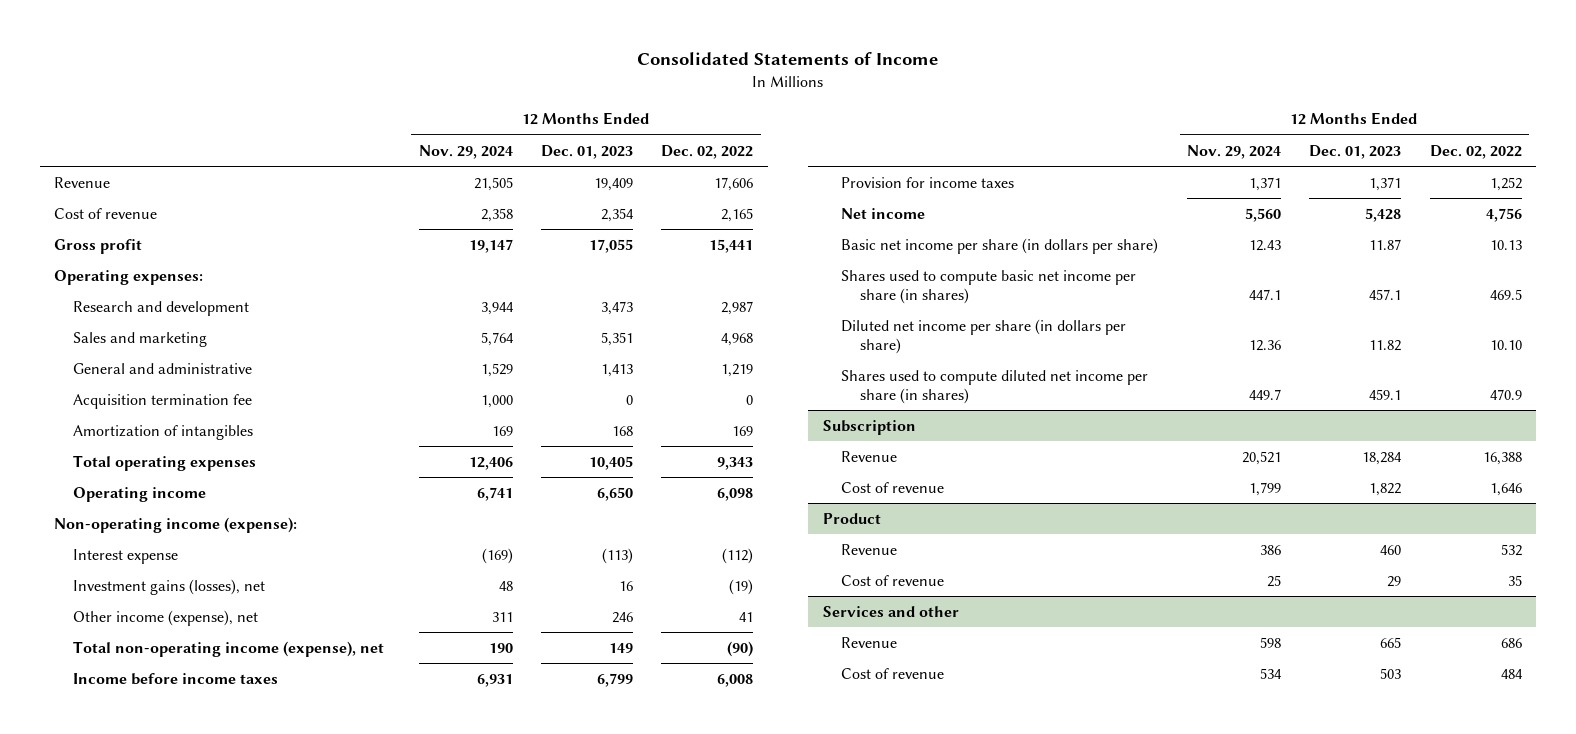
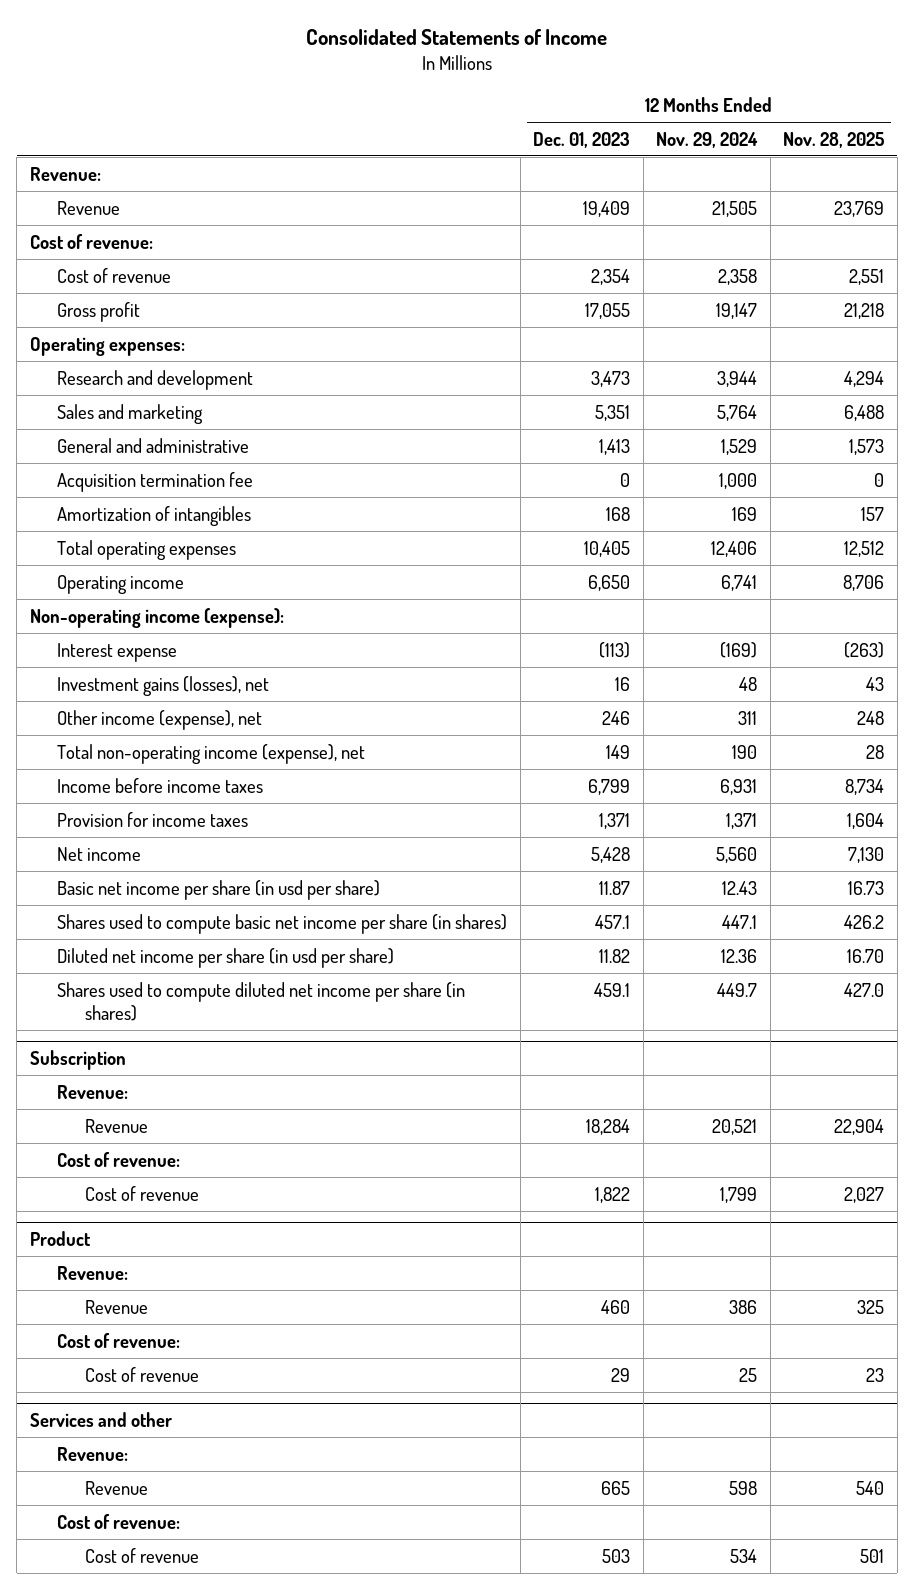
- | 12 Months Ended Nov. 29, 2024 | 12 Months Ended Dec. 01, 2023 | 12 Months Ended Dec. 02, 2022
+ | 12 Months Ended Dec. 01, 2023 | 12 Months Ended Nov. 29, 2024 | 12 Months Ended Nov. 28, 2025
+ Revenue:
+ Cost of revenue:
- Basic net income per share (in dollars per share) | 12.43 | 11.87 | 10.13
+ Basic net income per share (in usd per share) | 11.87 | 12.43 | 16.73
- Diluted net income per share (in dollars per share) | 12.36 | 11.82 | 10.10
+ Diluted net income per share (in usd per share) | 11.82 | 12.36 | 16.70
@ Subscription
+ Revenue:
+ Cost of revenue:
@ Product
+ Revenue:
+ Cost of revenue:
@ Services and other
+ Revenue:
+ Cost of revenue:

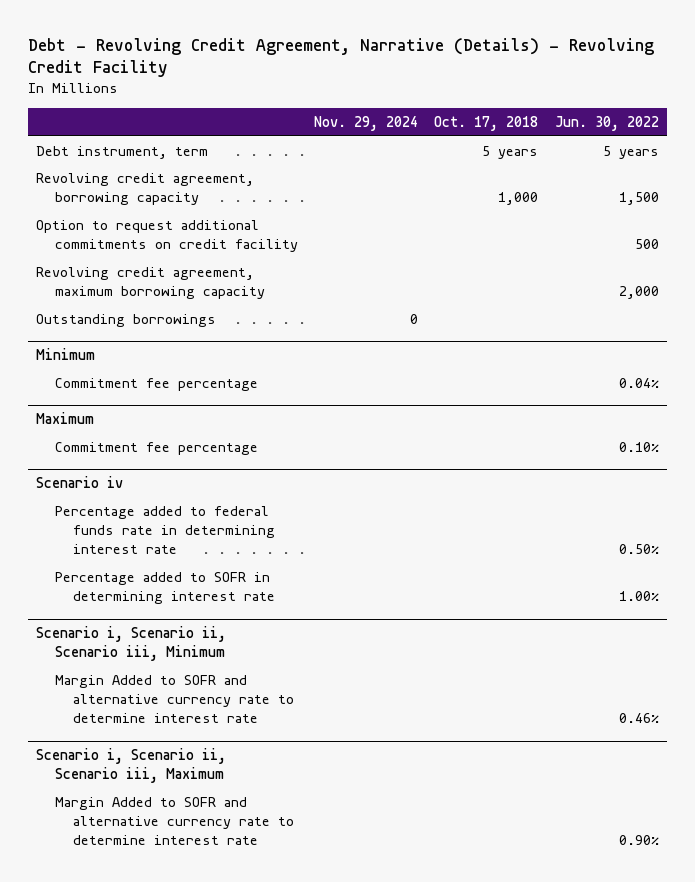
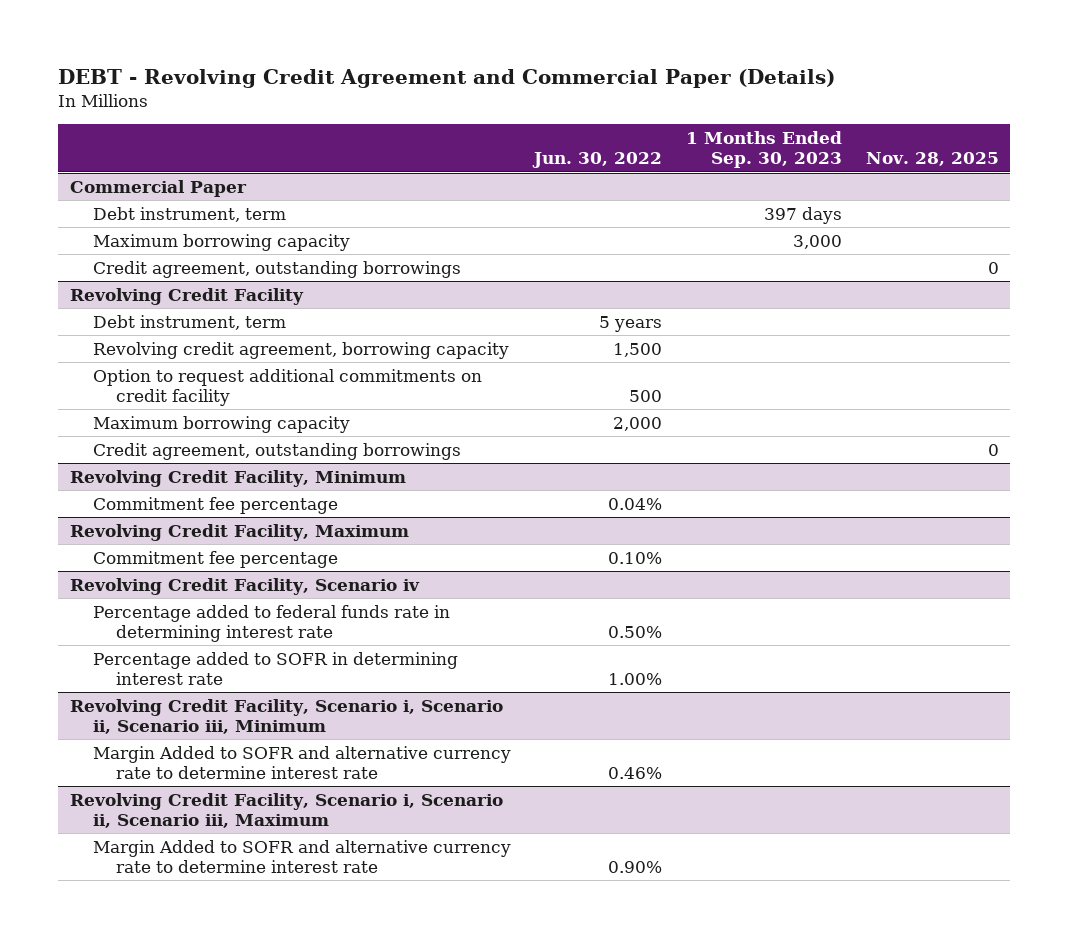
- Debt - Revolving Credit Agreement, Narrative (Details) - Revolving Credit Facility
+ DEBT - Revolving Credit Agreement and Commercial Paper (Details)
- | Nov. 29, 2024 | Oct. 17, 2018 | Jun. 30, 2022
+ | Jun. 30, 2022 | 1 Months Ended Sep. 30, 2023 | Nov. 28, 2025
+ Commercial Paper
+ Debt instrument, term | | 397 days |
+ Maximum borrowing capacity | | 3,000 |
+ Credit agreement, outstanding borrowings | | | 0
+ Revolving Credit Facility
- Revolving credit agreement, maximum borrowing capacity | | | 2,000
- Outstanding borrowings | 0 | |
- Minimum
+ Maximum borrowing capacity | 2,000 | |
+ Credit agreement, outstanding borrowings | | | 0
+ Revolving Credit Facility, Minimum
- Maximum
+ Revolving Credit Facility, Maximum
- Scenario iv
+ Revolving Credit Facility, Scenario iv
- Scenario i, Scenario ii, Scenario iii, Minimum
+ Revolving Credit Facility, Scenario i, Scenario ii, Scenario iii, Minimum
- Scenario i, Scenario ii, Scenario iii, Maximum
+ Revolving Credit Facility, Scenario i, Scenario ii, Scenario iii, Maximum

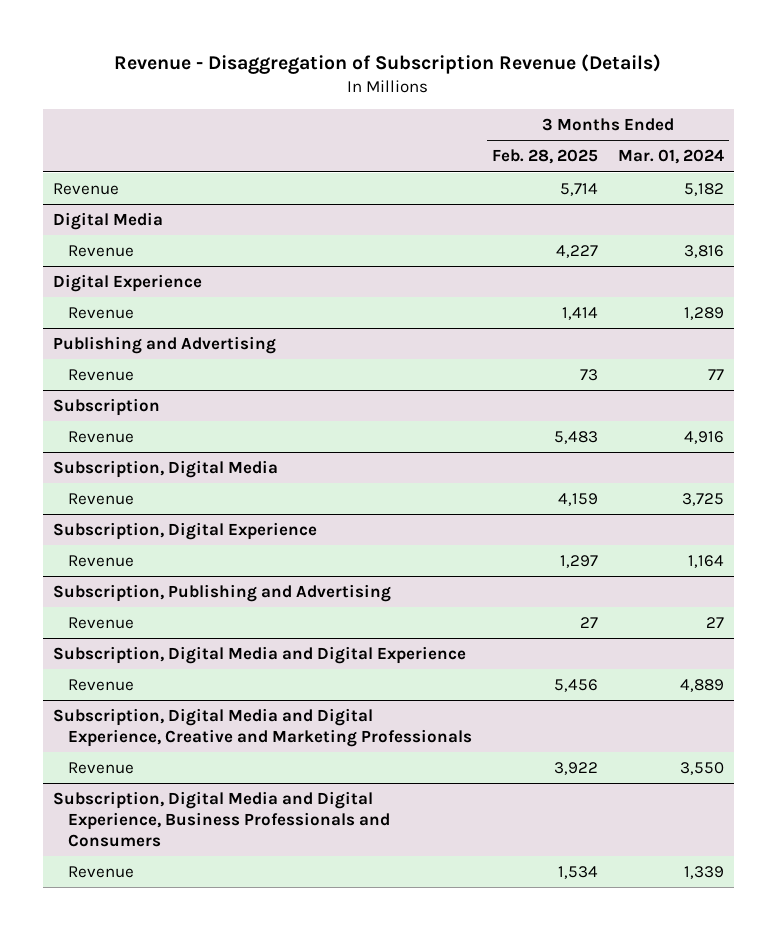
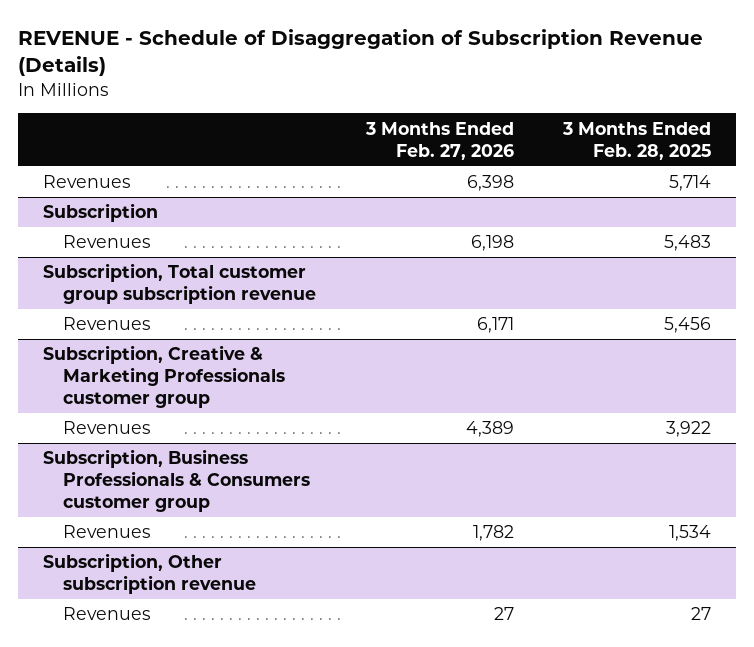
- Revenue - Disaggregation of Subscription Revenue (Details)
+ REVENUE - Schedule of Disaggregation of Subscription Revenue (Details)
- | 3 Months Ended Feb. 28, 2025 | 3 Months Ended Mar. 01, 2024
+ | 3 Months Ended Feb. 27, 2026 | 3 Months Ended Feb. 28, 2025
- Revenue | 5,714 | 5,182
- Digital Media
- Revenue | 4,227 | 3,816
- Digital Experience
- Revenue | 1,414 | 1,289
- Publishing and Advertising
- Revenue | 73 | 77
+ Revenues | 6,398 | 5,714
@ Subscription
- Revenue | 5,483 | 4,916
- Subscription, Digital Media
- Revenue | 4,159 | 3,725
- Subscription, Digital Experience
- Revenue | 1,297 | 1,164
- Subscription, Publishing and Advertising
- Revenue | 27 | 27
- Subscription, Digital Media and Digital Experience
- Revenue | 5,456 | 4,889
- Subscription, Digital Media and Digital Experience, Creative and Marketing Professionals
- Revenue | 3,922 | 3,550
- Subscription, Digital Media and Digital Experience, Business Professionals and Consumers
- Revenue | 1,534 | 1,339
@ Subscription
+ Revenues | 6,198 | 5,483
+ Subscription, Total customer group subscription revenue
+ Revenues | 6,171 | 5,456
+ Subscription, Creative & Marketing Professionals customer group
+ Revenues | 4,389 | 3,922
+ Subscription, Business Professionals & Consumers customer group
+ Revenues | 1,782 | 1,534
+ Subscription, Other subscription revenue
+ Revenues | 27 | 27

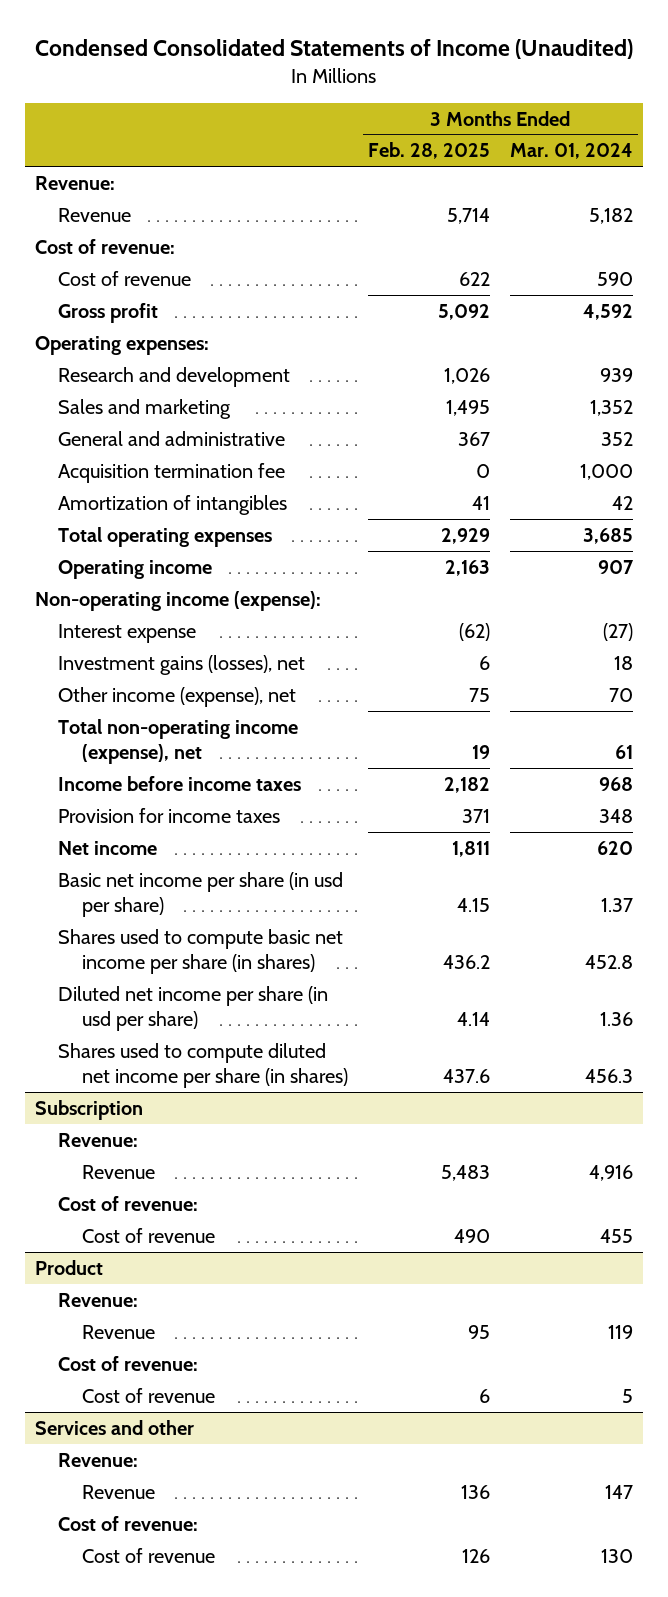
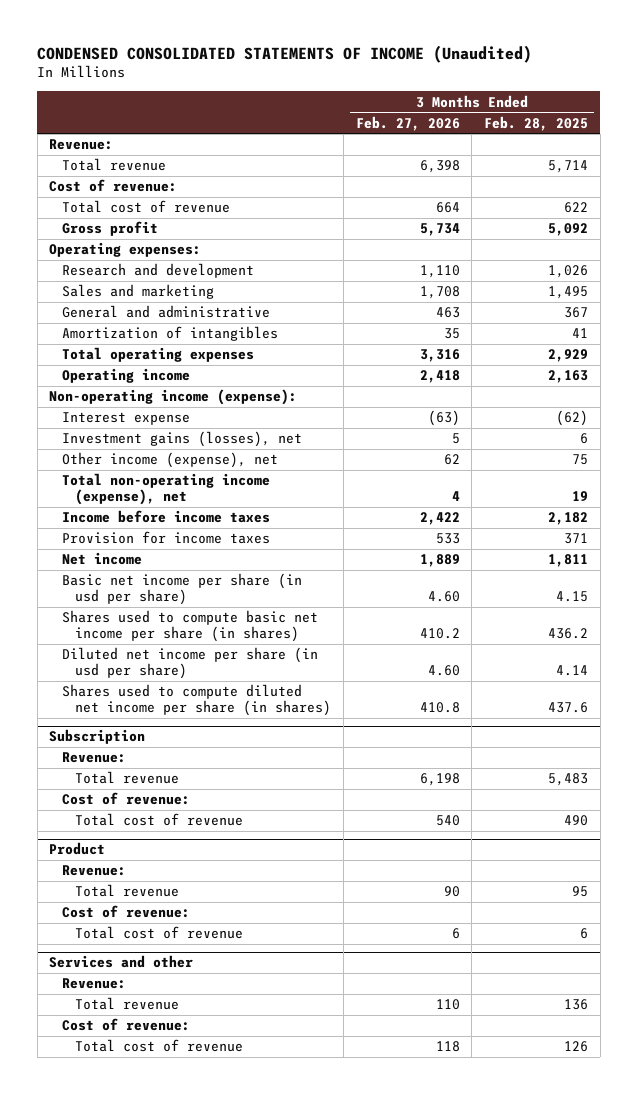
- Condensed Consolidated Statements of Income (Unaudited)
+ CONDENSED CONSOLIDATED STATEMENTS OF INCOME (Unaudited)
- | 3 Months Ended Feb. 28, 2025 | 3 Months Ended Mar. 01, 2024
+ | 3 Months Ended Feb. 27, 2026 | 3 Months Ended Feb. 28, 2025
- Revenue | 5,714 | 5,182
+ Total revenue | 6,398 | 5,714
- Cost of revenue | 622 | 590
+ Total cost of revenue | 664 | 622
- Acquisition termination fee | 0 | 1,000
@ Subscription
- Revenue | 5,483 | 4,916
+ Total revenue | 6,198 | 5,483
- Cost of revenue | 490 | 455
+ Total cost of revenue | 540 | 490
@ Product
- Revenue | 95 | 119
+ Total revenue | 90 | 95
- Cost of revenue | 6 | 5
+ Total cost of revenue | 6 | 6
@ Services and other
- Revenue | 136 | 147
+ Total revenue | 110 | 136
- Cost of revenue | 126 | 130
+ Total cost of revenue | 118 | 126

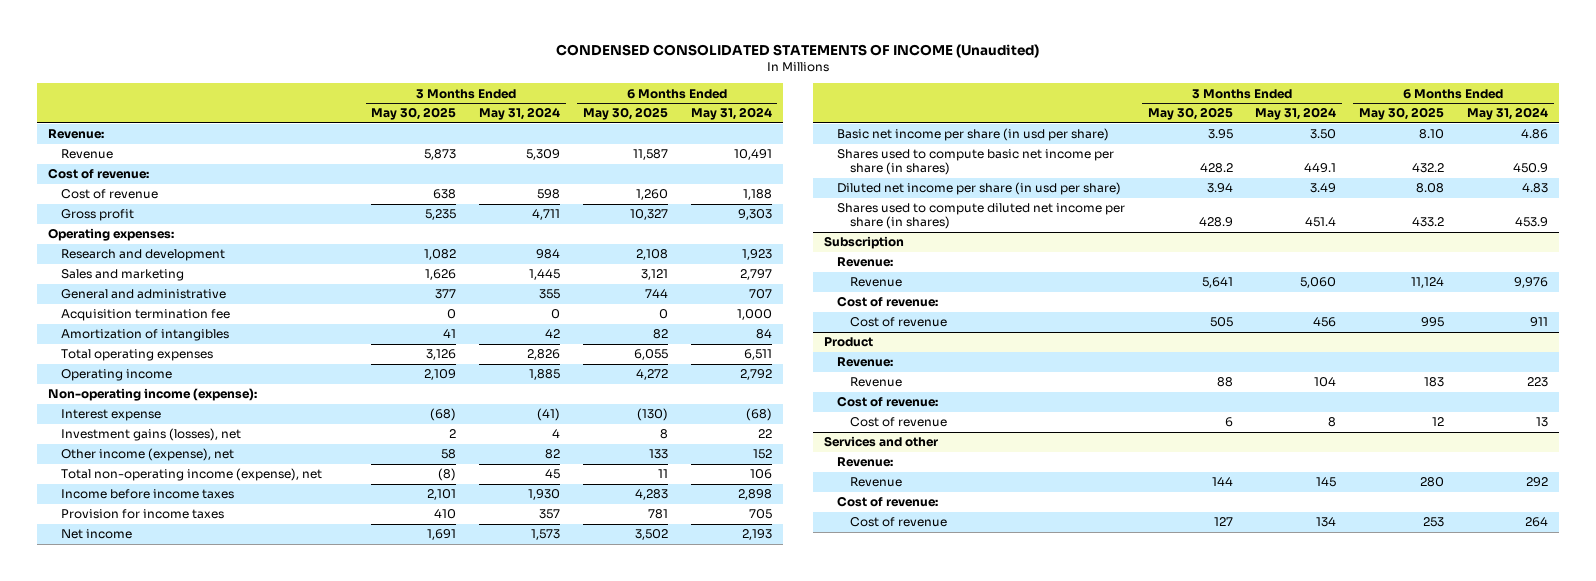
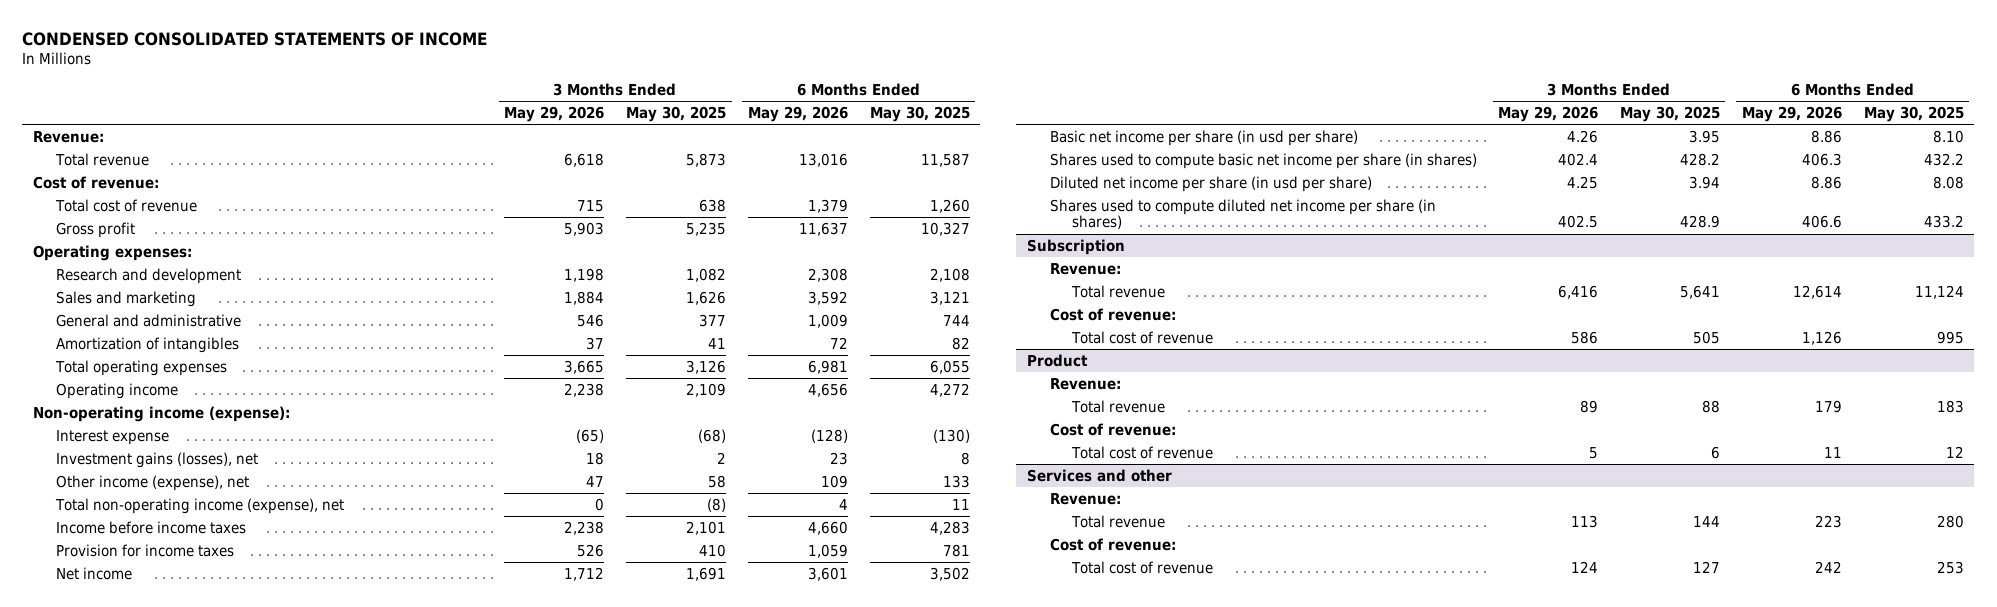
- CONDENSED CONSOLIDATED STATEMENTS OF INCOME (Unaudited)
+ CONDENSED CONSOLIDATED STATEMENTS OF INCOME
- | 3 Months Ended May 30, 2025 | 3 Months Ended May 31, 2024 | 6 Months Ended May 30, 2025 | 6 Months Ended May 31, 2024
+ | 3 Months Ended May 29, 2026 | 3 Months Ended May 30, 2025 | 6 Months Ended May 29, 2026 | 6 Months Ended May 30, 2025
- Revenue | 5,873 | 5,309 | 11,587 | 10,491
+ Total revenue | 6,618 | 5,873 | 13,016 | 11,587
- Cost of revenue | 638 | 598 | 1,260 | 1,188
+ Total cost of revenue | 715 | 638 | 1,379 | 1,260
- Acquisition termination fee | 0 | 0 | 0 | 1,000
@ Subscription
- Revenue | 5,641 | 5,060 | 11,124 | 9,976
+ Total revenue | 6,416 | 5,641 | 12,614 | 11,124
- Cost of revenue | 505 | 456 | 995 | 911
+ Total cost of revenue | 586 | 505 | 1,126 | 995
@ Product
- Revenue | 88 | 104 | 183 | 223
+ Total revenue | 89 | 88 | 179 | 183
- Cost of revenue | 6 | 8 | 12 | 13
+ Total cost of revenue | 5 | 6 | 11 | 12
@ Services and other
- Revenue | 144 | 145 | 280 | 292
+ Total revenue | 113 | 144 | 223 | 280
- Cost of revenue | 127 | 134 | 253 | 264
+ Total cost of revenue | 124 | 127 | 242 | 253

